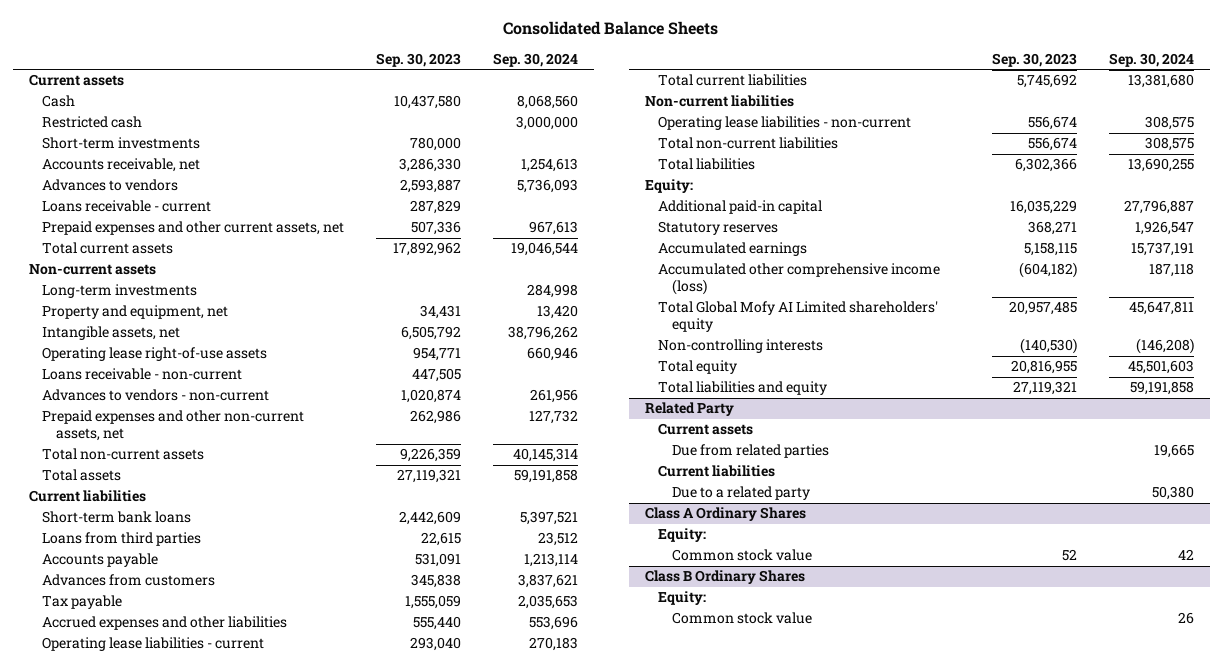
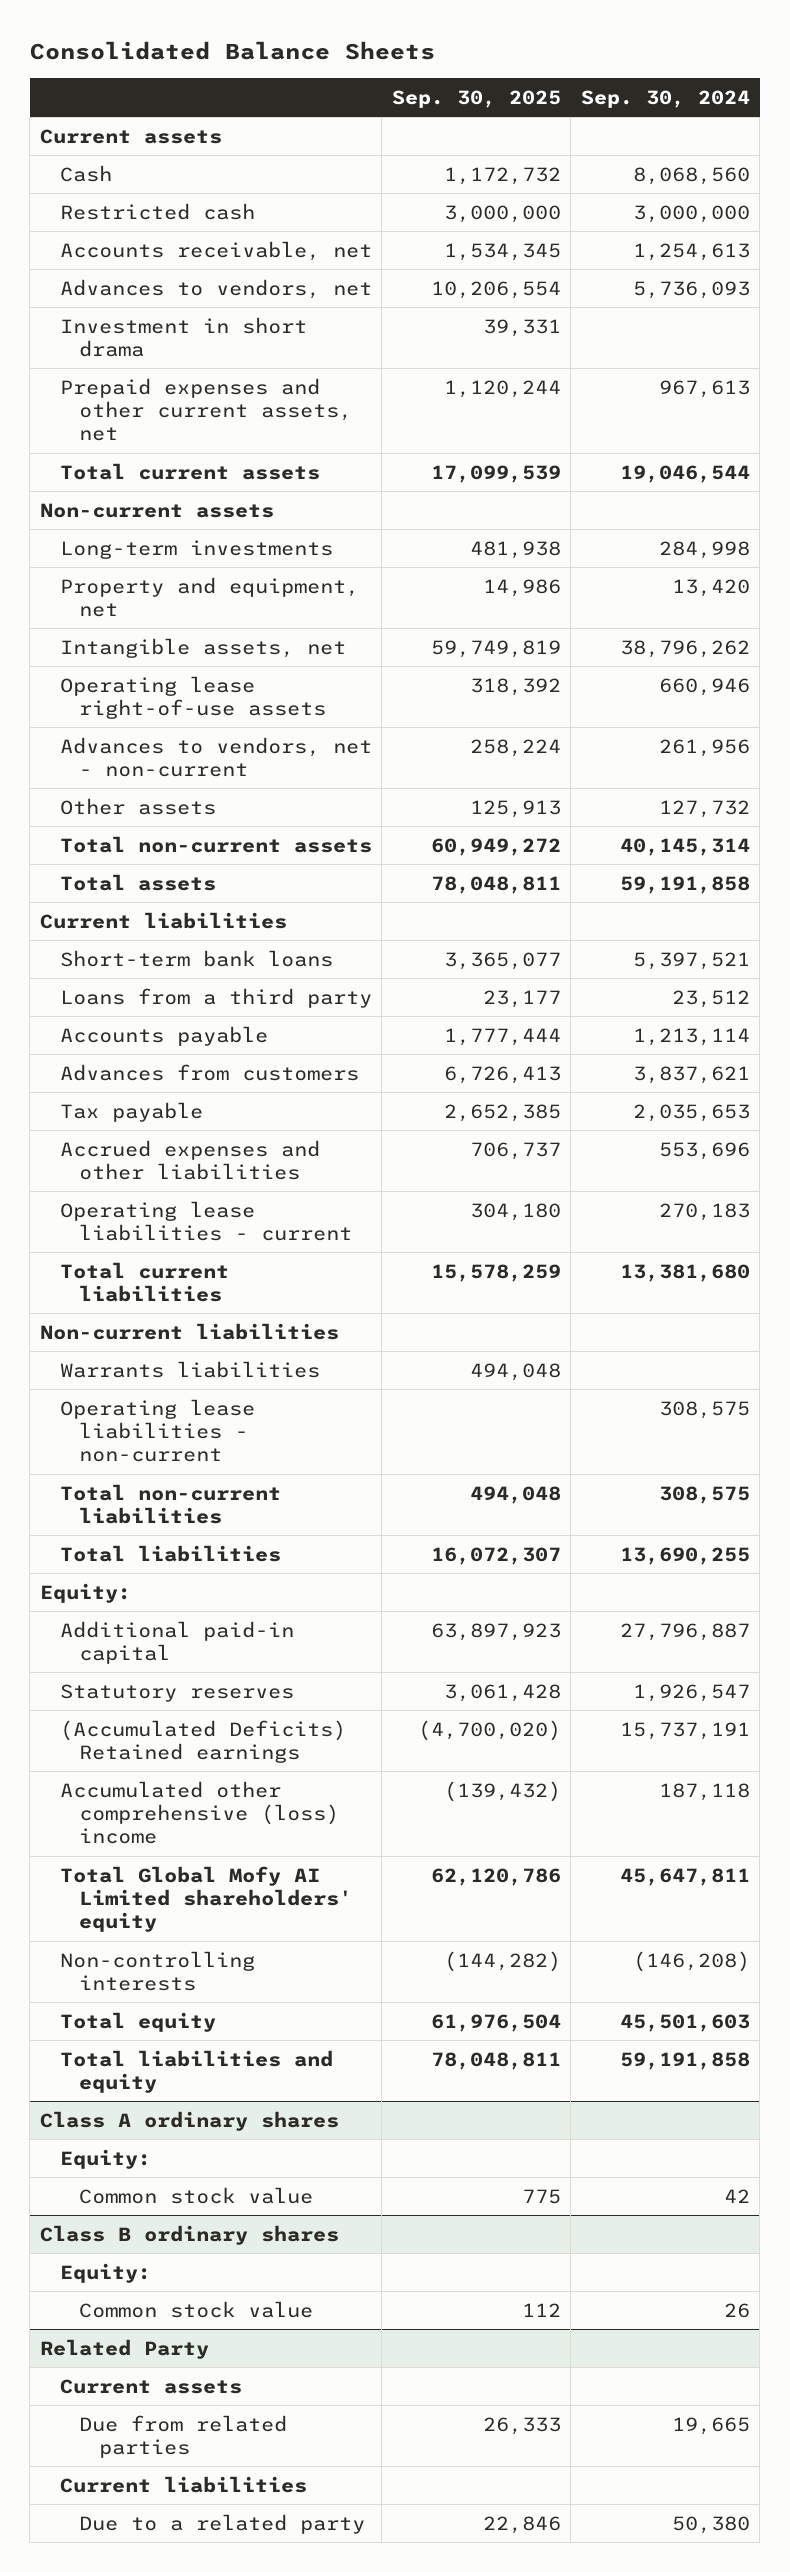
- | Sep. 30, 2023 | Sep. 30, 2024
+ | Sep. 30, 2025 | Sep. 30, 2024
- Short-term investments | 780,000 |
- Advances to vendors | 2,593,887 | 5,736,093
- Loans receivable - current | 287,829 |
+ Advances to vendors, net | 10,206,554 | 5,736,093
+ Investment in short drama | 39,331 |
- Loans receivable - non-current | 447,505 |
- Advances to vendors - non-current | 1,020,874 | 261,956
- Prepaid expenses and other non-current assets, net | 262,986 | 127,732
+ Advances to vendors, net - non-current | 258,224 | 261,956
+ Other assets | 125,913 | 127,732
- Loans from third parties | 22,615 | 23,512
+ Loans from a third party | 23,177 | 23,512
+ Warrants liabilities | 494,048 |
- Accumulated earnings | 5,158,115 | 15,737,191
- Accumulated other comprehensive income (loss) | (604,182) | 187,118
+ (Accumulated Deficits) Retained earnings | (4,700,020) | 15,737,191
+ Accumulated other comprehensive (loss) income | (139,432) | 187,118
+ Class A ordinary shares
+ Equity:
+ Common stock value | 775 | 42
+ Class B ordinary shares
+ Equity:
+ Common stock value | 112 | 26
- Class A Ordinary Shares
- Equity:
- Common stock value | 52 | 42
- Class B Ordinary Shares
- Equity:
- Common stock value | | 26

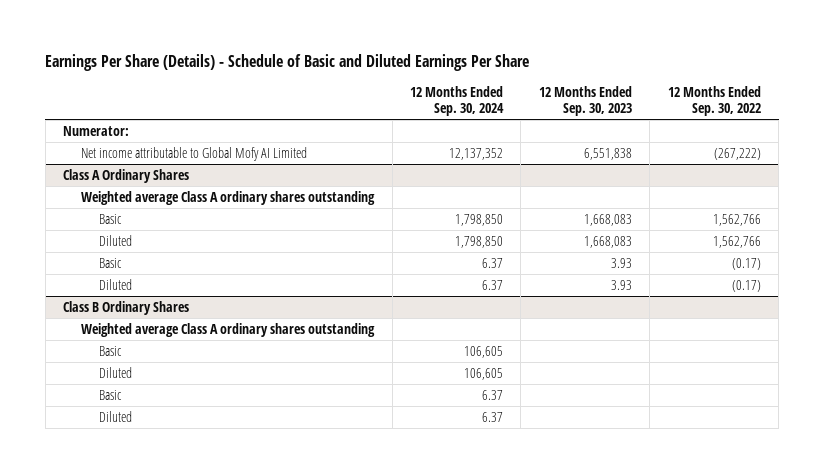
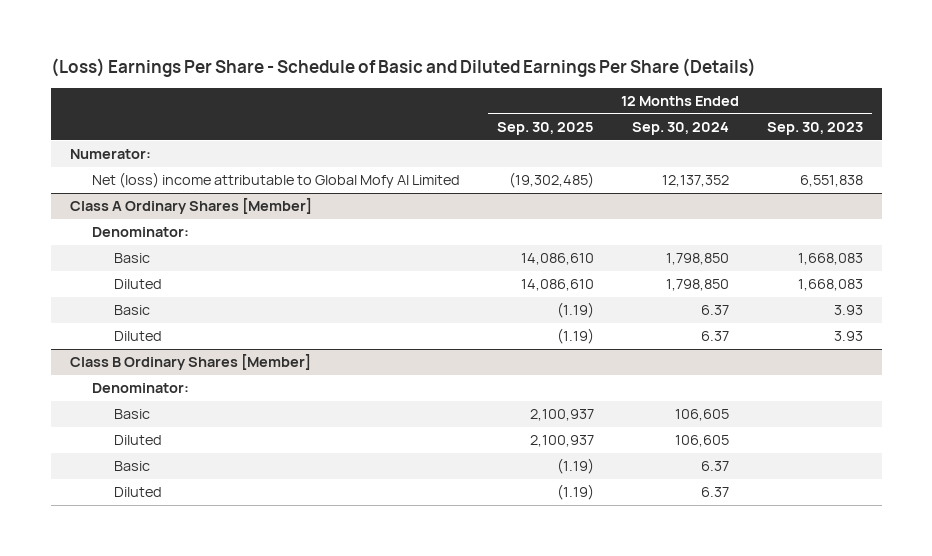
- Earnings Per Share (Details) - Schedule of Basic and Diluted Earnings Per Share
+ (Loss) Earnings Per Share - Schedule of Basic and Diluted Earnings Per Share (Details)
- | 12 Months Ended Sep. 30, 2024 | 12 Months Ended Sep. 30, 2023 | 12 Months Ended Sep. 30, 2022
+ | 12 Months Ended Sep. 30, 2025 | 12 Months Ended Sep. 30, 2024 | 12 Months Ended Sep. 30, 2023
- Net income attributable to Global Mofy AI Limited | 12,137,352 | 6,551,838 | (267,222)
- Class A Ordinary Shares
- Weighted average Class A ordinary shares outstanding
+ Net (loss) income attributable to Global Mofy AI Limited | (19,302,485) | 12,137,352 | 6,551,838
+ Class A Ordinary Shares [Member]
+ Denominator:
- Class B Ordinary Shares
- Weighted average Class A ordinary shares outstanding
+ Class B Ordinary Shares [Member]
+ Denominator:

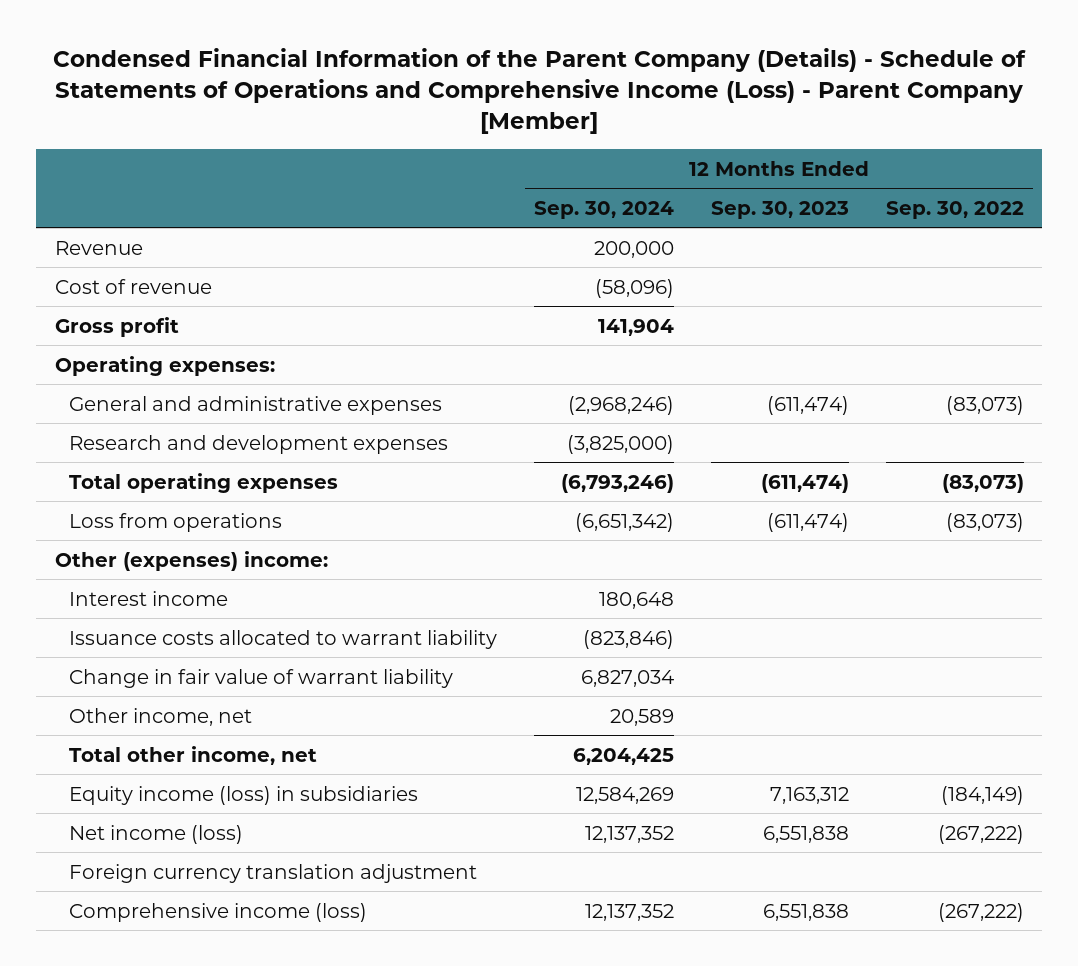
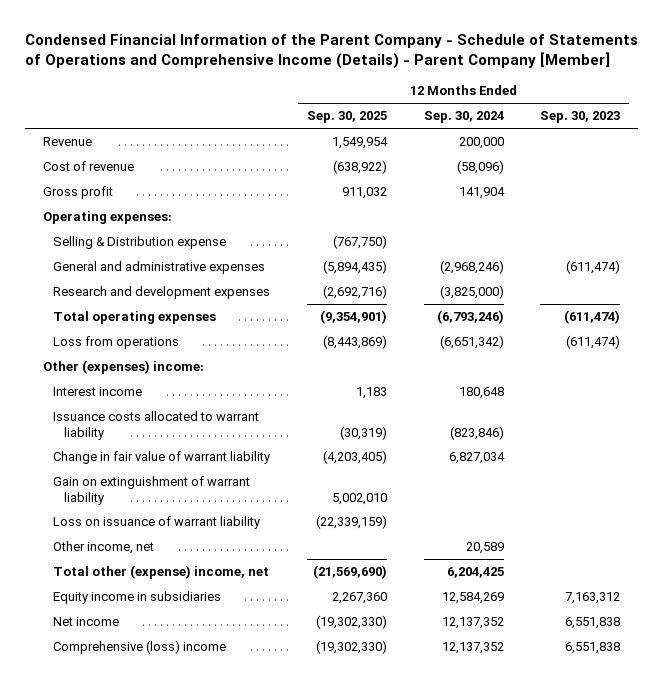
- Condensed Financial Information of the Parent Company (Details) - Schedule of Statements of Operations and Comprehensive Income (Loss) - Parent Company [Member]
+ Condensed Financial Information of the Parent Company - Schedule of Statements of Operations and Comprehensive Income (Details) - Parent Company [Member]
- | 12 Months Ended Sep. 30, 2024 | 12 Months Ended Sep. 30, 2023 | 12 Months Ended Sep. 30, 2022
+ | 12 Months Ended Sep. 30, 2025 | 12 Months Ended Sep. 30, 2024 | 12 Months Ended Sep. 30, 2023
+ Selling & Distribution expense | (767,750) | |
+ Gain on extinguishment of warrant liability | 5,002,010 | |
+ Loss on issuance of warrant liability | (22,339,159) | |
- Total other income, net | 6,204,425 | |
- Equity income (loss) in subsidiaries | 12,584,269 | 7,163,312 | (184,149)
- Net income (loss) | 12,137,352 | 6,551,838 | (267,222)
- Foreign currency translation adjustment
- Comprehensive income (loss) | 12,137,352 | 6,551,838 | (267,222)
+ Total other (expense) income, net | (21,569,690) | 6,204,425 |
+ Equity income in subsidiaries | 2,267,360 | 12,584,269 | 7,163,312
+ Net income | (19,302,330) | 12,137,352 | 6,551,838
+ Comprehensive (loss) income | (19,302,330) | 12,137,352 | 6,551,838

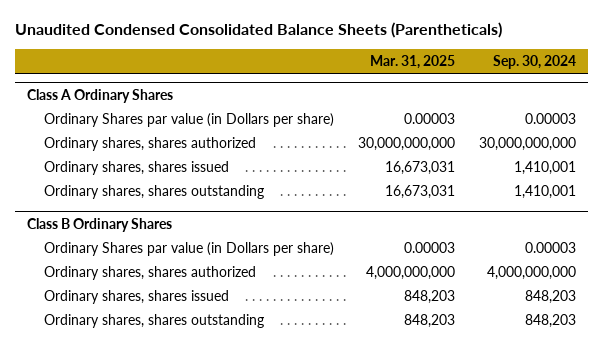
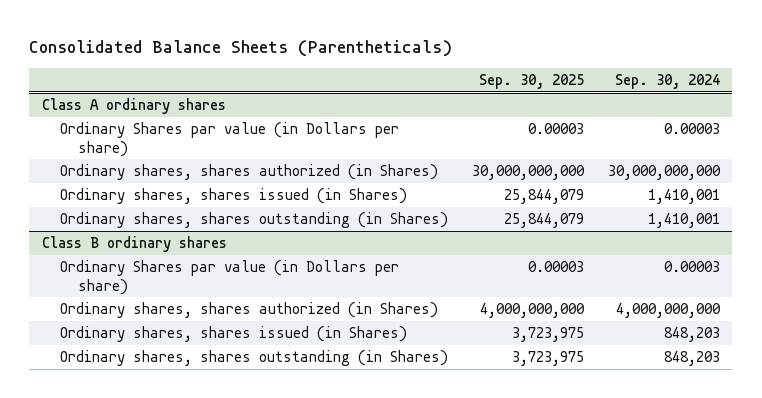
- Unaudited Condensed Consolidated Balance Sheets (Parentheticals)
+ Consolidated Balance Sheets (Parentheticals)
- | Mar. 31, 2025 | Sep. 30, 2024
+ | Sep. 30, 2025 | Sep. 30, 2024
- Class A Ordinary Shares
+ Class A ordinary shares
- Ordinary shares, shares authorized | 30,000,000,000 | 30,000,000,000
- Ordinary shares, shares issued | 16,673,031 | 1,410,001
- Ordinary shares, shares outstanding | 16,673,031 | 1,410,001
- Class B Ordinary Shares
+ Ordinary shares, shares authorized (in Shares) | 30,000,000,000 | 30,000,000,000
+ Ordinary shares, shares issued (in Shares) | 25,844,079 | 1,410,001
+ Ordinary shares, shares outstanding (in Shares) | 25,844,079 | 1,410,001
+ Class B ordinary shares
- Ordinary shares, shares authorized | 4,000,000,000 | 4,000,000,000
- Ordinary shares, shares issued | 848,203 | 848,203
- Ordinary shares, shares outstanding | 848,203 | 848,203
+ Ordinary shares, shares authorized (in Shares) | 4,000,000,000 | 4,000,000,000
+ Ordinary shares, shares issued (in Shares) | 3,723,975 | 848,203
+ Ordinary shares, shares outstanding (in Shares) | 3,723,975 | 848,203

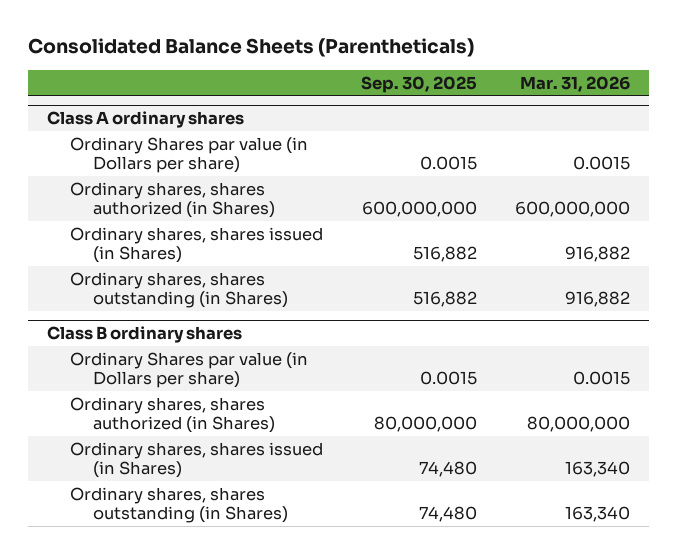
- | Sep. 30, 2025 | Sep. 30, 2024
+ | Sep. 30, 2025 | Mar. 31, 2026
@ Class A ordinary shares
- Ordinary Shares par value (in Dollars per share) | 0.00003 | 0.00003
- Ordinary shares, shares authorized (in Shares) | 30,000,000,000 | 30,000,000,000
- Ordinary shares, shares issued (in Shares) | 25,844,079 | 1,410,001
- Ordinary shares, shares outstanding (in Shares) | 25,844,079 | 1,410,001
+ Ordinary Shares par value (in Dollars per share) | 0.0015 | 0.0015
+ Ordinary shares, shares authorized (in Shares) | 600,000,000 | 600,000,000
+ Ordinary shares, shares issued (in Shares) | 516,882 | 916,882
+ Ordinary shares, shares outstanding (in Shares) | 516,882 | 916,882
@ Class B ordinary shares
- Ordinary Shares par value (in Dollars per share) | 0.00003 | 0.00003
- Ordinary shares, shares authorized (in Shares) | 4,000,000,000 | 4,000,000,000
- Ordinary shares, shares issued (in Shares) | 3,723,975 | 848,203
- Ordinary shares, shares outstanding (in Shares) | 3,723,975 | 848,203
+ Ordinary Shares par value (in Dollars per share) | 0.0015 | 0.0015
+ Ordinary shares, shares authorized (in Shares) | 80,000,000 | 80,000,000
+ Ordinary shares, shares issued (in Shares) | 74,480 | 163,340
+ Ordinary shares, shares outstanding (in Shares) | 74,480 | 163,340

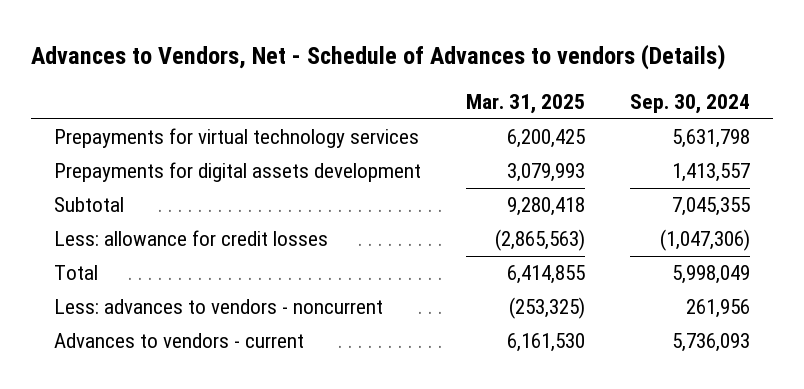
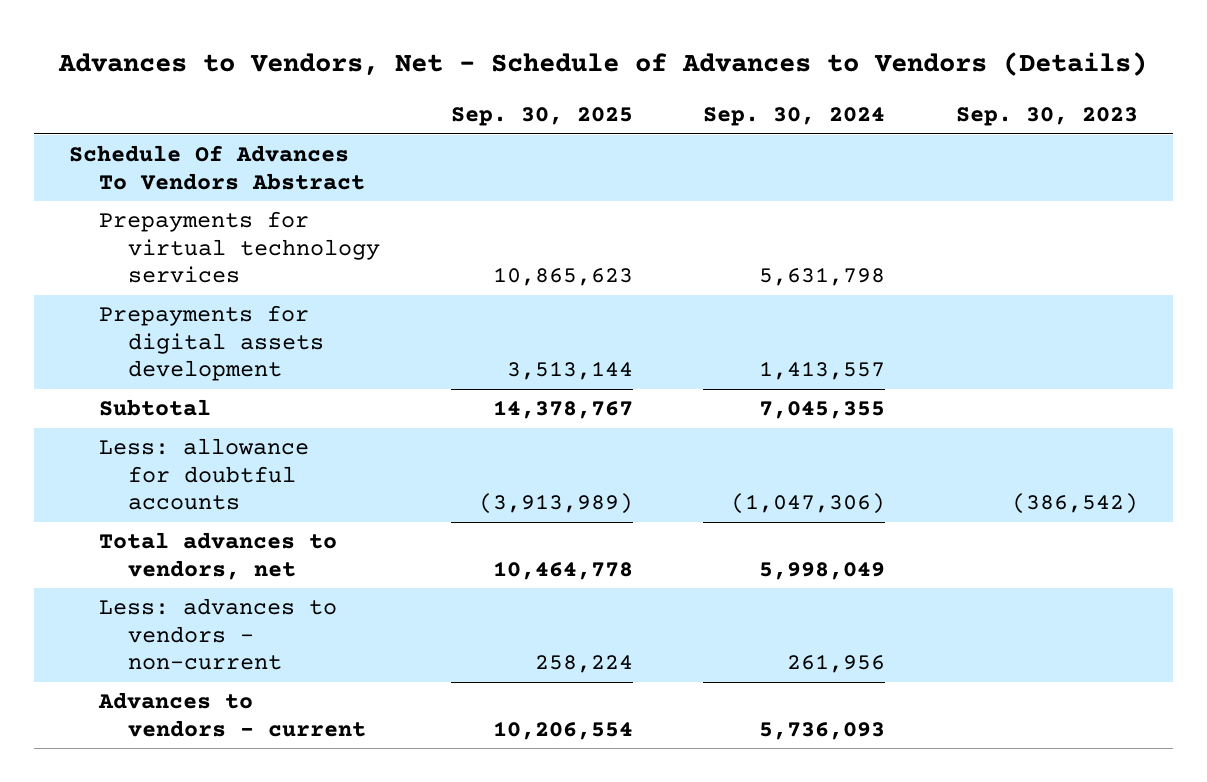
- Advances to Vendors, Net - Schedule of Advances to vendors (Details)
+ Advances to Vendors, Net - Schedule of Advances to Vendors (Details)
- | Mar. 31, 2025 | Sep. 30, 2024
+ | Sep. 30, 2025 | Sep. 30, 2024 | Sep. 30, 2023
+ Schedule Of Advances To Vendors Abstract
- Less: allowance for credit losses | (2,865,563) | (1,047,306)
- Total | 6,414,855 | 5,998,049
- Less: advances to vendors - noncurrent | (253,325) | 261,956
+ Less: allowance for doubtful accounts | (3,913,989) | (1,047,306) | (386,542)
+ Total advances to vendors, net | 10,464,778 | 5,998,049 |
+ Less: advances to vendors - non-current | 258,224 | 261,956 |

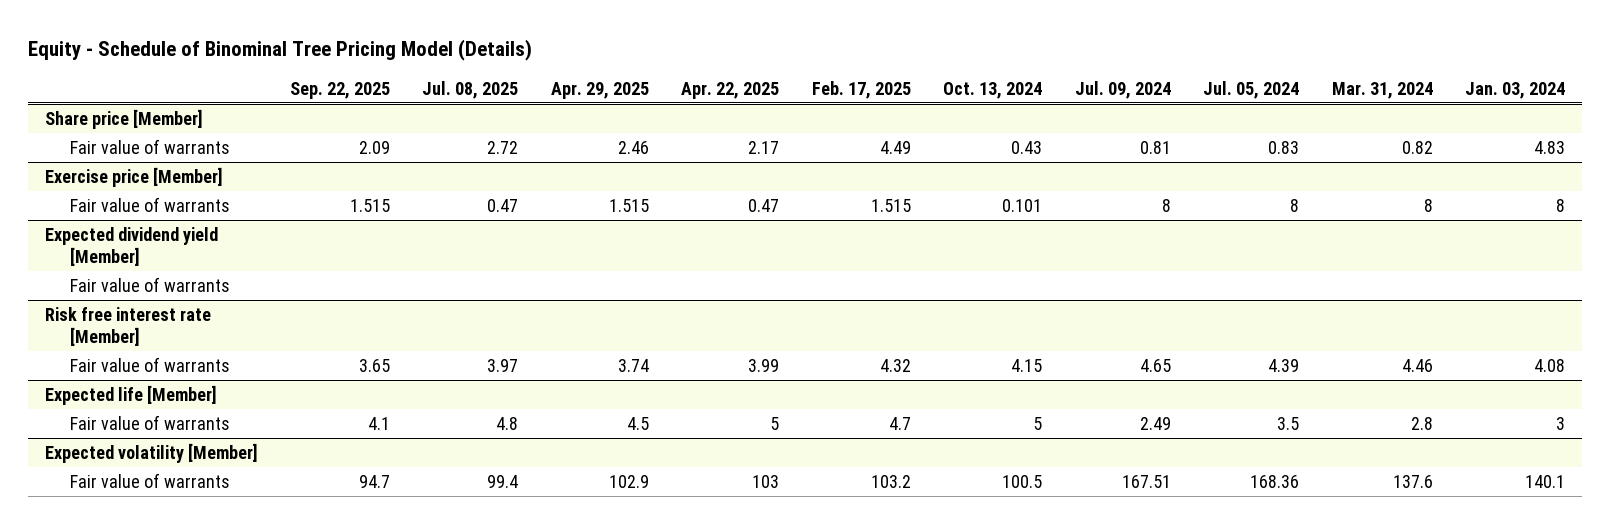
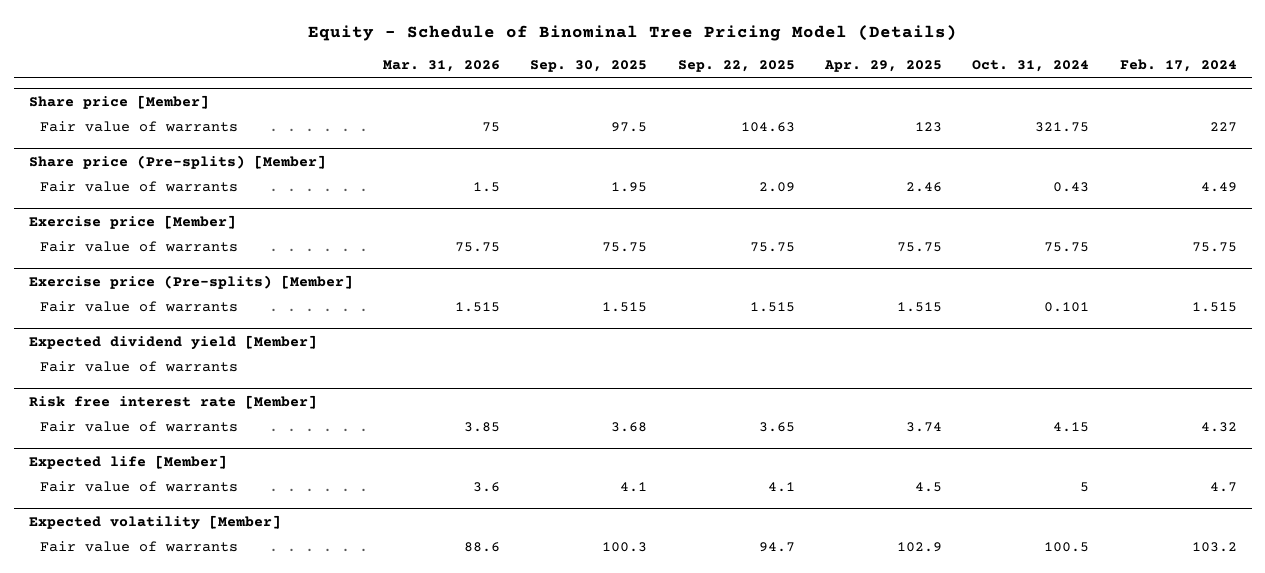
- | Sep. 22, 2025 | Jul. 08, 2025 | Apr. 29, 2025 | Apr. 22, 2025 | Feb. 17, 2025 | Oct. 13, 2024 | Jul. 09, 2024 | Jul. 05, 2024 | Mar. 31, 2024 | Jan. 03, 2024
+ | Mar. 31, 2026 | Sep. 30, 2025 | Sep. 22, 2025 | Apr. 29, 2025 | Oct. 31, 2024 | Feb. 17, 2024
@ Share price [Member]
+ Fair value of warrants | 75 | 97.5 | 104.63 | 123 | 321.75 | 227
+ Share price (Pre-splits) [Member]
@ Exercise price [Member]
+ Fair value of warrants | 75.75 | 75.75 | 75.75 | 75.75 | 75.75 | 75.75
+ Exercise price (Pre-splits) [Member]

